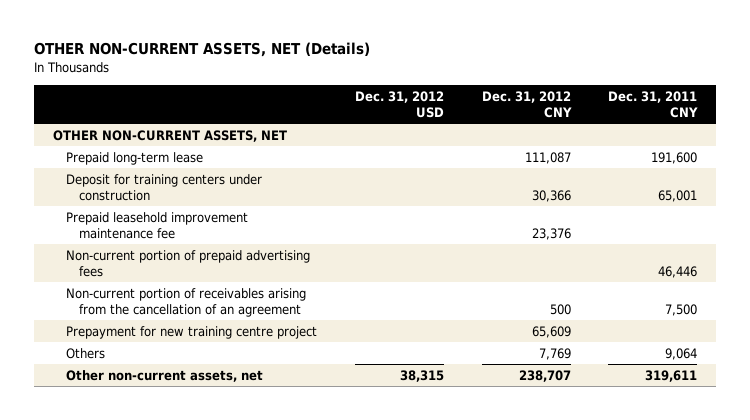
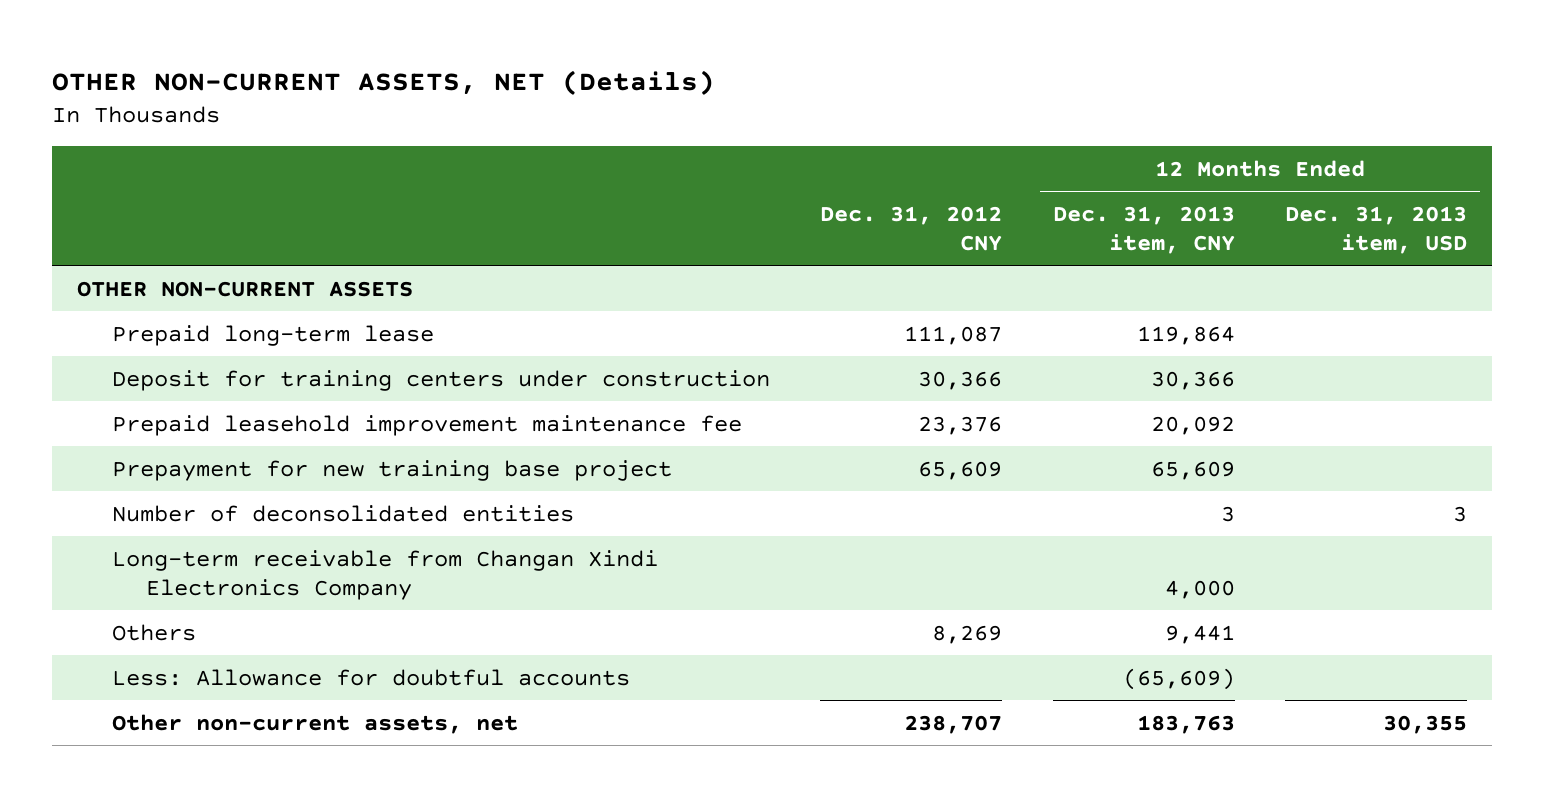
- | Dec. 31, 2012 USD | Dec. 31, 2012 CNY | Dec. 31, 2011 CNY
+ | Dec. 31, 2012 CNY | 12 Months Ended Dec. 31, 2013 item, CNY | 12 Months Ended Dec. 31, 2013 item, USD
- OTHER NON-CURRENT ASSETS, NET
+ OTHER NON-CURRENT ASSETS
- Non-current portion of prepaid advertising fees | | | 46,446
- Non-current portion of receivables arising from the cancellation of an agreement | | 500 | 7,500
- Prepayment for new training centre project | | 65,609 |
- Others | | 7,769 | 9,064
+ Prepayment for new training base project | 65,609 | 65,609 |
+ Number of deconsolidated entities | | 3 | 3
+ Long-term receivable from Changan Xindi Electronics Company | | 4,000 |
+ Others | 8,269 | 9,441 |
+ Less: Allowance for doubtful accounts | | (65,609) |

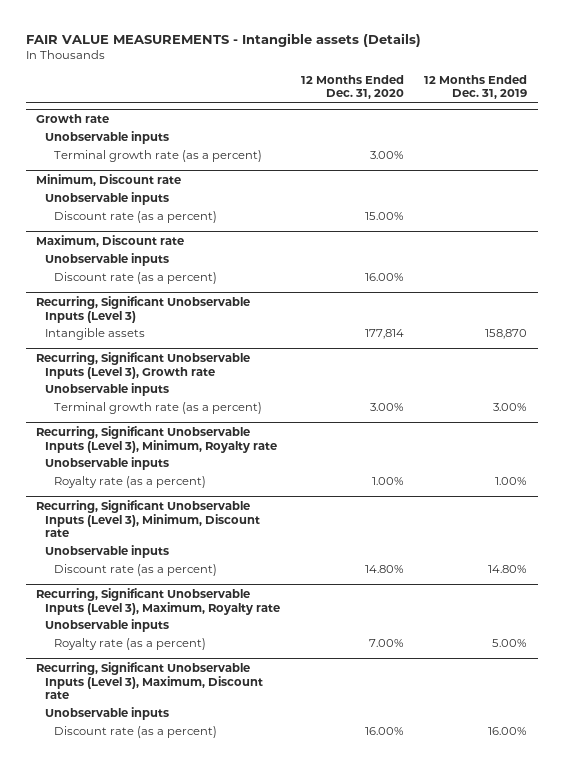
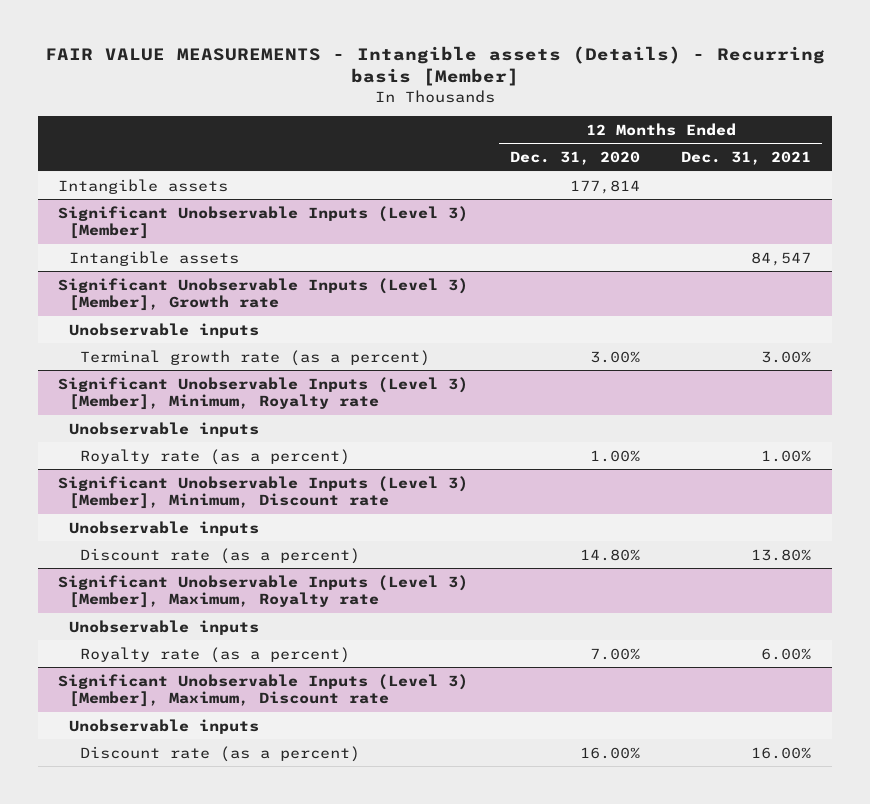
- FAIR VALUE MEASUREMENTS - Intangible assets (Details)
+ FAIR VALUE MEASUREMENTS - Intangible assets (Details) - Recurring basis [Member]
- | 12 Months Ended Dec. 31, 2020 | 12 Months Ended Dec. 31, 2019
+ | 12 Months Ended Dec. 31, 2020 | 12 Months Ended Dec. 31, 2021
- Growth rate
- Unobservable inputs
- Terminal growth rate (as a percent) | 3.00% |
- Minimum, Discount rate
- Unobservable inputs
- Discount rate (as a percent) | 15.00% |
- Maximum, Discount rate
- Unobservable inputs
- Discount rate (as a percent) | 16.00% |
- Recurring, Significant Unobservable Inputs (Level 3)
- Recurring, Significant Unobservable Inputs (Level 3), Growth rate
+ Significant Unobservable Inputs (Level 3) [Member]
+ Intangible assets | | 84,547
+ Significant Unobservable Inputs (Level 3) [Member], Growth rate
- Recurring, Significant Unobservable Inputs (Level 3), Minimum, Royalty rate
+ Significant Unobservable Inputs (Level 3) [Member], Minimum, Royalty rate
- Recurring, Significant Unobservable Inputs (Level 3), Minimum, Discount rate
+ Significant Unobservable Inputs (Level 3) [Member], Minimum, Discount rate
- Recurring, Significant Unobservable Inputs (Level 3), Maximum, Royalty rate
+ Significant Unobservable Inputs (Level 3) [Member], Maximum, Royalty rate
- Recurring, Significant Unobservable Inputs (Level 3), Maximum, Discount rate
+ Significant Unobservable Inputs (Level 3) [Member], Maximum, Discount rate

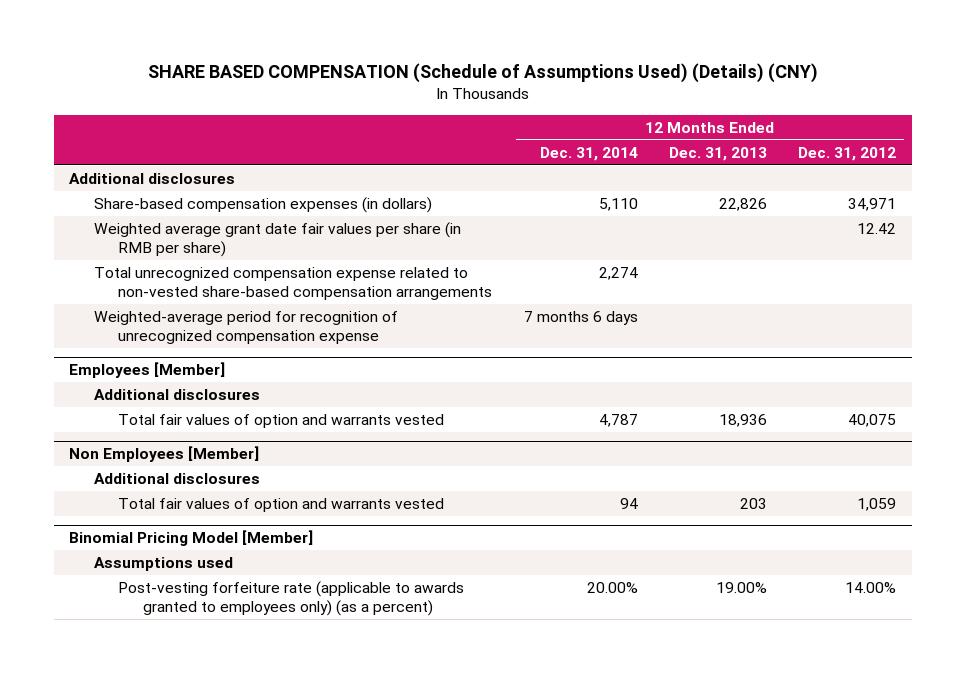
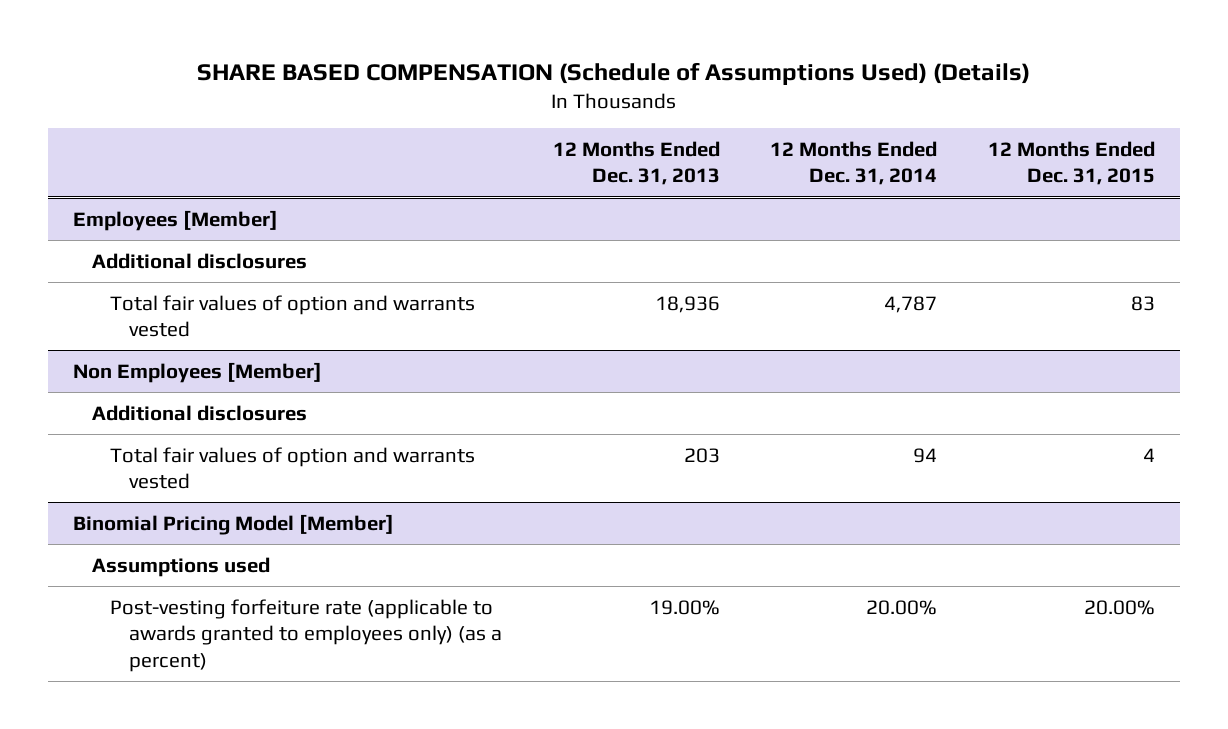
- SHARE BASED COMPENSATION (Schedule of Assumptions Used) (Details) (CNY)
+ SHARE BASED COMPENSATION (Schedule of Assumptions Used) (Details)
- | 12 Months Ended Dec. 31, 2014 | 12 Months Ended Dec. 31, 2013 | 12 Months Ended Dec. 31, 2012
+ | 12 Months Ended Dec. 31, 2013 | 12 Months Ended Dec. 31, 2014 | 12 Months Ended Dec. 31, 2015
- Additional disclosures
- Share-based compensation expenses (in dollars) | 5,110 | 22,826 | 34,971
- Weighted average grant date fair values per share (in RMB per share) | | | 12.42
- Total unrecognized compensation expense related to non-vested share-based compensation arrangements | 2,274 | |
- Weighted-average period for recognition of unrecognized compensation expense | 7 months 6 days | |

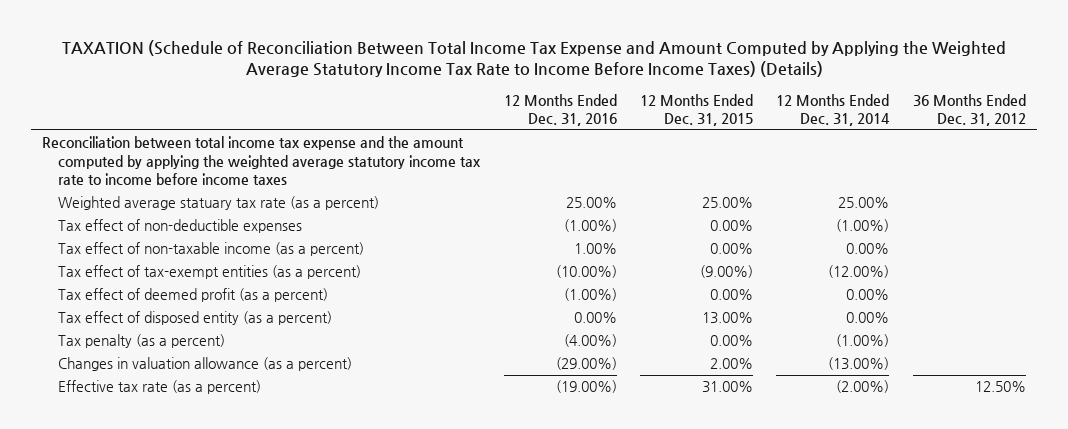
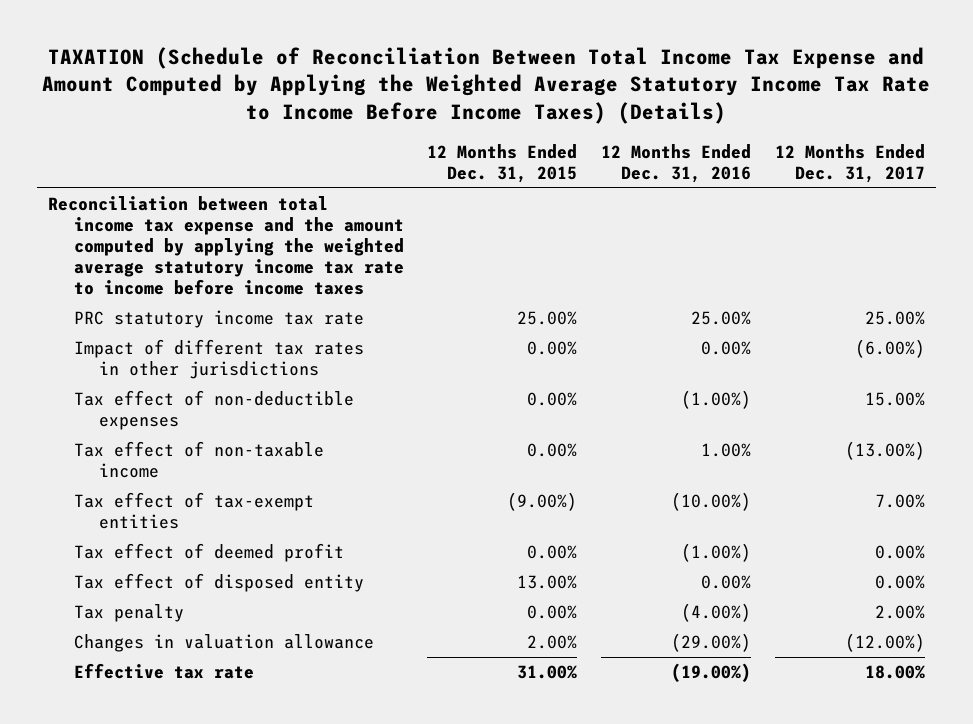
- | 12 Months Ended Dec. 31, 2016 | 12 Months Ended Dec. 31, 2015 | 12 Months Ended Dec. 31, 2014 | 36 Months Ended Dec. 31, 2012
+ | 12 Months Ended Dec. 31, 2015 | 12 Months Ended Dec. 31, 2016 | 12 Months Ended Dec. 31, 2017
- Weighted average statuary tax rate (as a percent) | 25.00% | 25.00% | 25.00% |
+ PRC statutory income tax rate | 25.00% | 25.00% | 25.00%
+ Impact of different tax rates in other jurisdictions | 0.00% | 0.00% | (6.00%)
- Tax effect of non-taxable income (as a percent) | 1.00% | 0.00% | 0.00% |
- Tax effect of tax-exempt entities (as a percent) | (10.00%) | (9.00%) | (12.00%) |
- Tax effect of deemed profit (as a percent) | (1.00%) | 0.00% | 0.00% |
- Tax effect of disposed entity (as a percent) | 0.00% | 13.00% | 0.00% |
- Tax penalty (as a percent) | (4.00%) | 0.00% | (1.00%) |
- Changes in valuation allowance (as a percent) | (29.00%) | 2.00% | (13.00%) |
- Effective tax rate (as a percent) | (19.00%) | 31.00% | (2.00%) | 12.50%
+ Tax effect of non-taxable income | 0.00% | 1.00% | (13.00%)
+ Tax effect of tax-exempt entities | (9.00%) | (10.00%) | 7.00%
+ Tax effect of deemed profit | 0.00% | (1.00%) | 0.00%
+ Tax effect of disposed entity | 13.00% | 0.00% | 0.00%
+ Tax penalty | 0.00% | (4.00%) | 2.00%
+ Changes in valuation allowance | 2.00% | (29.00%) | (12.00%)
+ Effective tax rate | 31.00% | (19.00%) | 18.00%

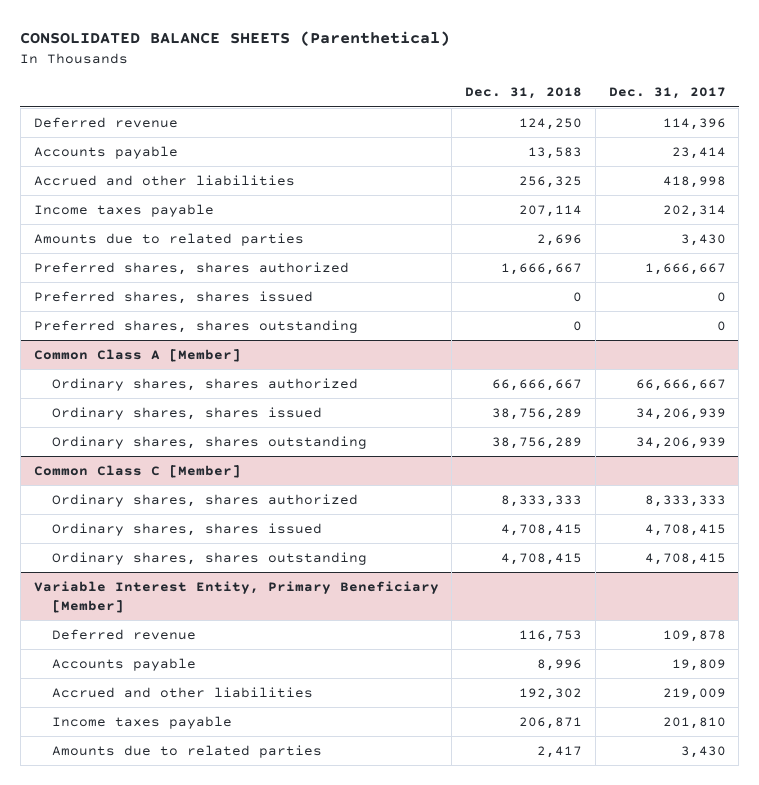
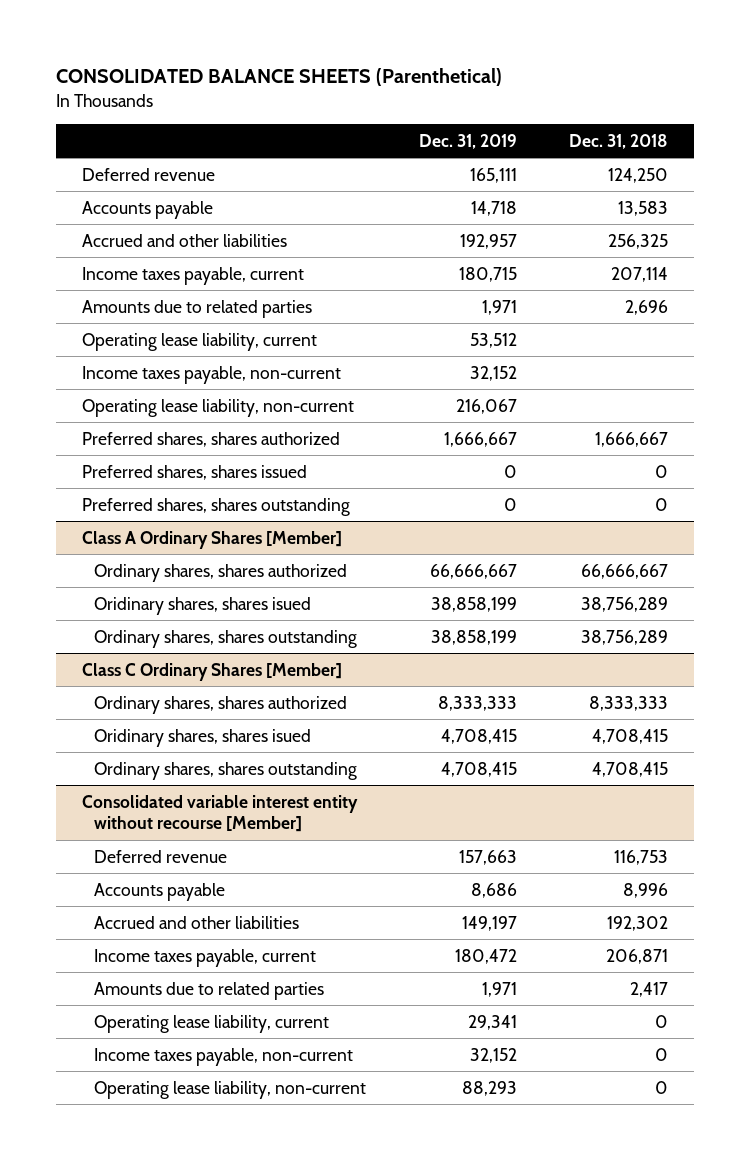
- | Dec. 31, 2018 | Dec. 31, 2017
+ | Dec. 31, 2019 | Dec. 31, 2018
- Income taxes payable | 207,114 | 202,314
+ Income taxes payable, current | 180,715 | 207,114
+ Operating lease liability, current | 53,512 |
+ Income taxes payable, non-current | 32,152 |
+ Operating lease liability, non-current | 216,067 |
- Common Class A [Member]
+ Class A Ordinary Shares [Member]
- Ordinary shares, shares issued | 38,756,289 | 34,206,939
+ Oridinary shares, shares isued | 38,858,199 | 38,756,289
- Common Class C [Member]
+ Class C Ordinary Shares [Member]
- Ordinary shares, shares issued | 4,708,415 | 4,708,415
+ Oridinary shares, shares isued | 4,708,415 | 4,708,415
- Variable Interest Entity, Primary Beneficiary [Member]
+ Consolidated variable interest entity without recourse [Member]
- Income taxes payable | 206,871 | 201,810
+ Income taxes payable, current | 180,472 | 206,871
+ Operating lease liability, current | 29,341 | 0
+ Income taxes payable, non-current | 32,152 | 0
+ Operating lease liability, non-current | 88,293 | 0

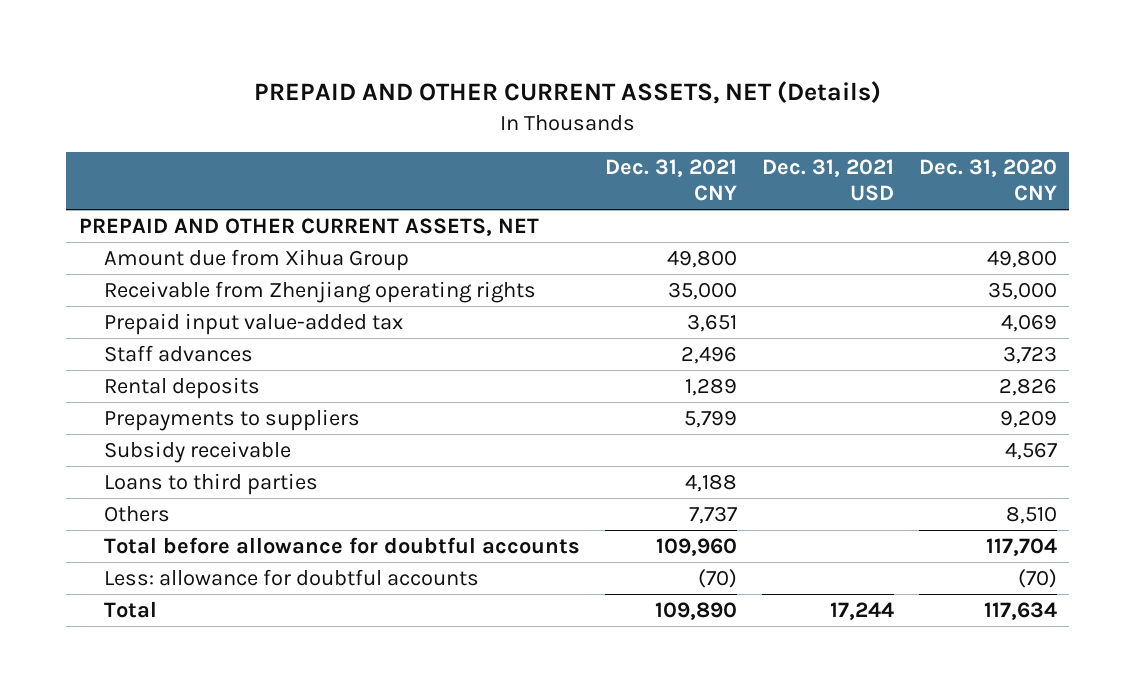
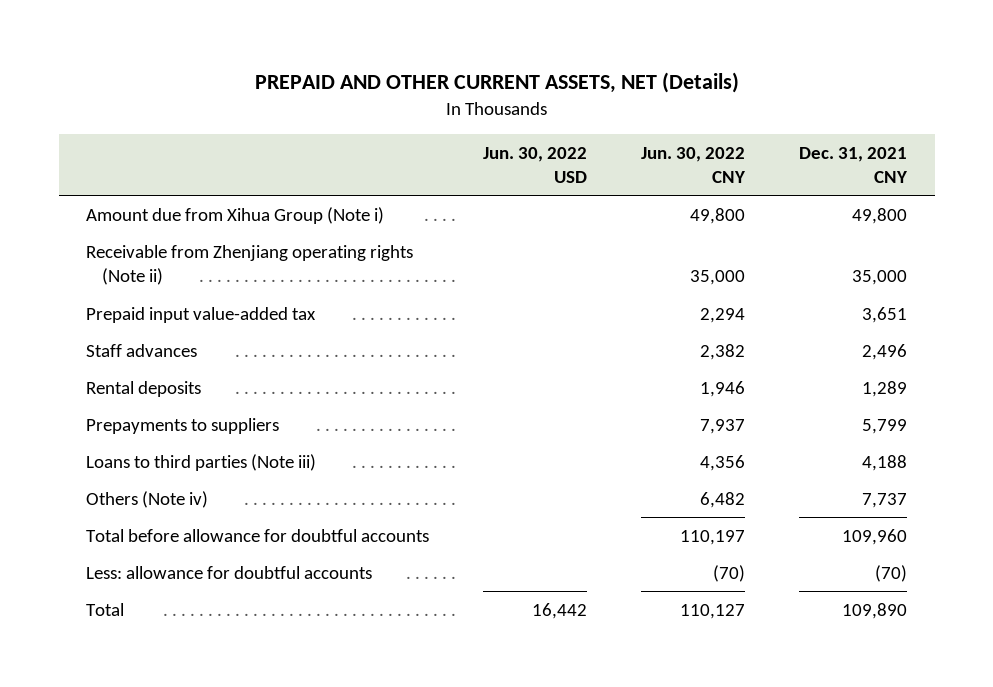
- | Dec. 31, 2021 CNY | Dec. 31, 2021 USD | Dec. 31, 2020 CNY
+ | Jun. 30, 2022 USD | Jun. 30, 2022 CNY | Dec. 31, 2021 CNY
- PREPAID AND OTHER CURRENT ASSETS, NET
- Amount due from Xihua Group | 49,800 | | 49,800
- Receivable from Zhenjiang operating rights | 35,000 | | 35,000
+ Amount due from Xihua Group (Note i) | | 49,800 | 49,800
+ Receivable from Zhenjiang operating rights (Note ii) | | 35,000 | 35,000
- Subsidy receivable | | | 4,567
- Loans to third parties | 4,188 | |
- Others | 7,737 | | 8,510
+ Loans to third parties (Note iii) | | 4,356 | 4,188
+ Others (Note iv) | | 6,482 | 7,737

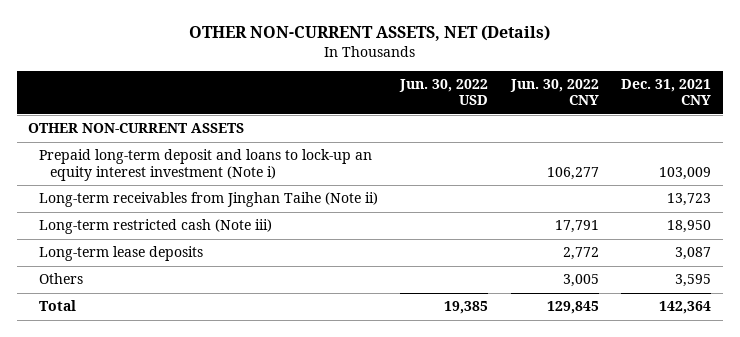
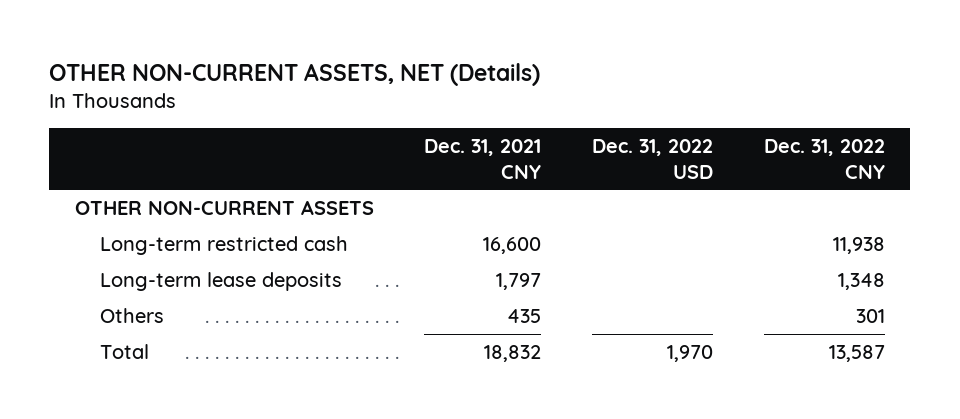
- | Jun. 30, 2022 USD | Jun. 30, 2022 CNY | Dec. 31, 2021 CNY
+ | Dec. 31, 2021 CNY | Dec. 31, 2022 USD | Dec. 31, 2022 CNY
- Prepaid long-term deposit and loans to lock-up an equity interest investment (Note i) | | 106,277 | 103,009
- Long-term receivables from Jinghan Taihe (Note ii) | | | 13,723
- Long-term restricted cash (Note iii) | | 17,791 | 18,950
- Long-term lease deposits | | 2,772 | 3,087
- Others | | 3,005 | 3,595
- Total | 19,385 | 129,845 | 142,364
+ Long-term restricted cash | 16,600 | | 11,938
+ Long-term lease deposits | 1,797 | | 1,348
+ Others | 435 | | 301
+ Total | 18,832 | 1,970 | 13,587

